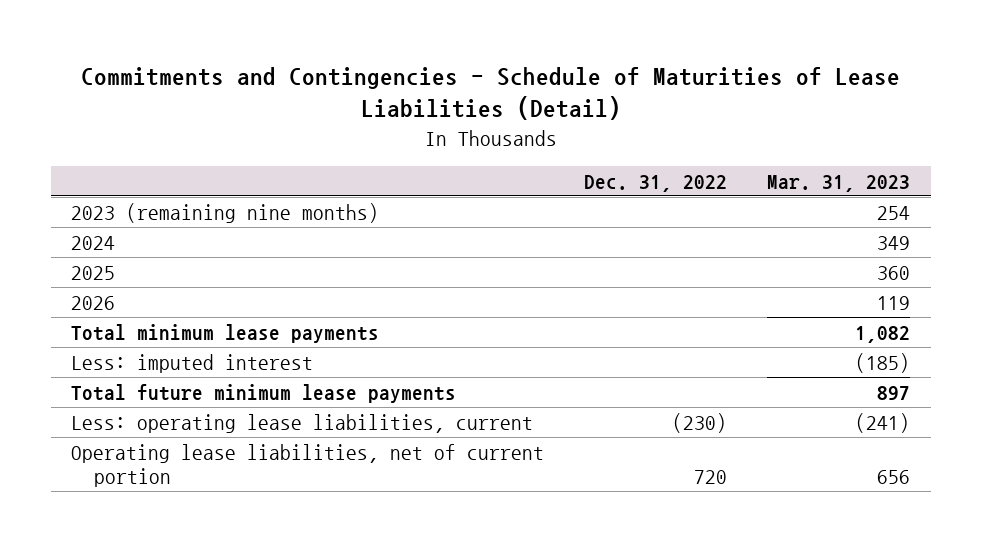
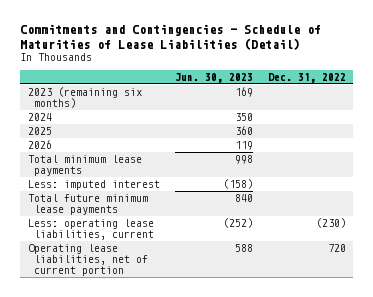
- | Dec. 31, 2022 | Mar. 31, 2023
+ | Jun. 30, 2023 | Dec. 31, 2022
- 2023 (remaining nine months) | | 254
+ 2023 (remaining six months) | 169 |

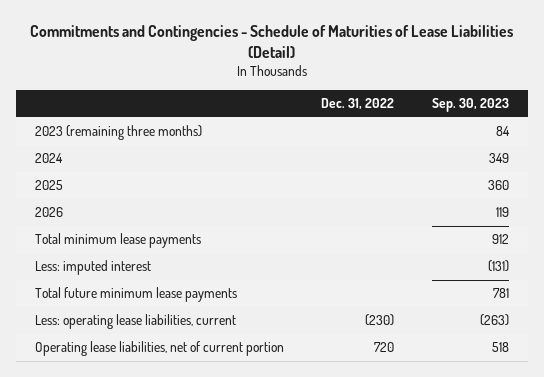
- | Jun. 30, 2023 | Dec. 31, 2022
+ | Dec. 31, 2022 | Sep. 30, 2023
- 2023 (remaining six months) | 169 |
+ 2023 (remaining three months) | | 84

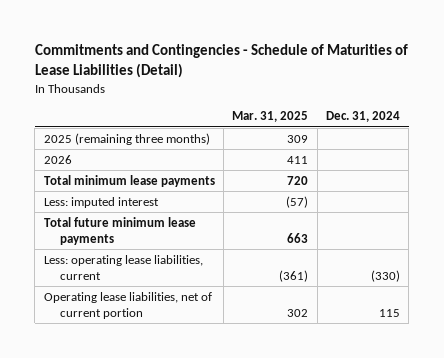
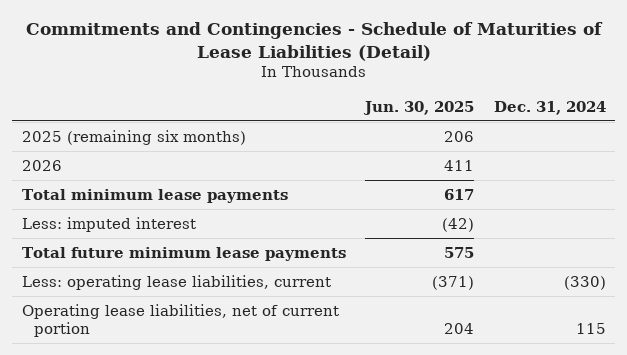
- | Mar. 31, 2025 | Dec. 31, 2024
+ | Jun. 30, 2025 | Dec. 31, 2024
- 2025 (remaining three months) | 309 |
+ 2025 (remaining six months) | 206 |

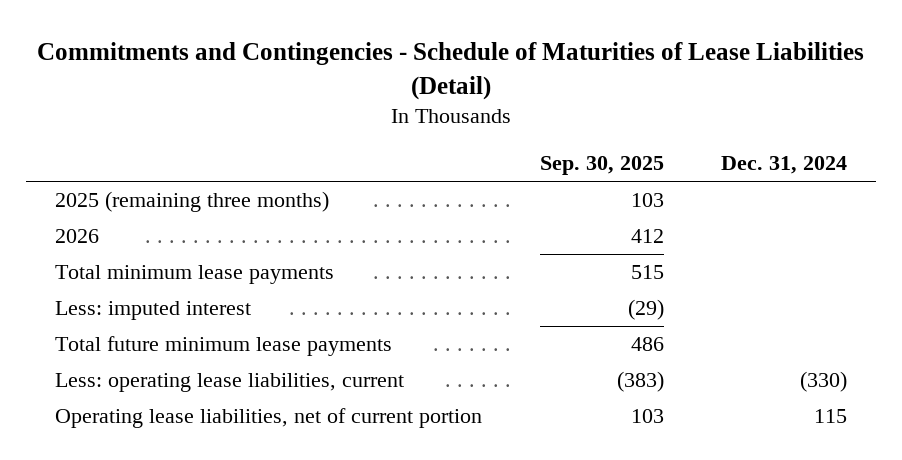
- | Jun. 30, 2025 | Dec. 31, 2024
+ | Sep. 30, 2025 | Dec. 31, 2024
- 2025 (remaining six months) | 206 |
+ 2025 (remaining three months) | 103 |

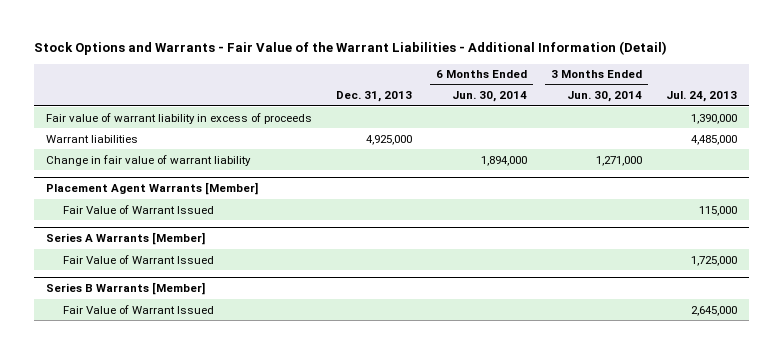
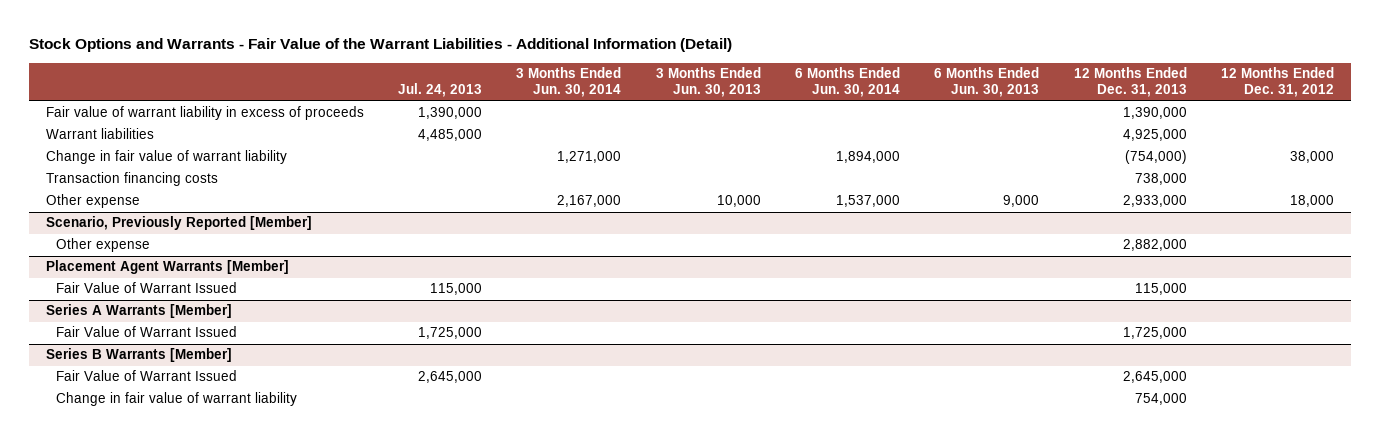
- | Dec. 31, 2013 | 6 Months Ended Jun. 30, 2014 | 3 Months Ended Jun. 30, 2014 | Jul. 24, 2013
+ | Jul. 24, 2013 | 3 Months Ended Jun. 30, 2014 | 3 Months Ended Jun. 30, 2013 | 6 Months Ended Jun. 30, 2014 | 6 Months Ended Jun. 30, 2013 | 12 Months Ended Dec. 31, 2013 | 12 Months Ended Dec. 31, 2012
+ Transaction financing costs | | | | | | 738,000 |
+ Other expense | | 2,167,000 | 10,000 | 1,537,000 | 9,000 | 2,933,000 | 18,000
+ Scenario, Previously Reported [Member]
+ Other expense | | | | | | 2,882,000 |
@ Series B Warrants [Member]
+ Change in fair value of warrant liability | | | | | | 754,000 |

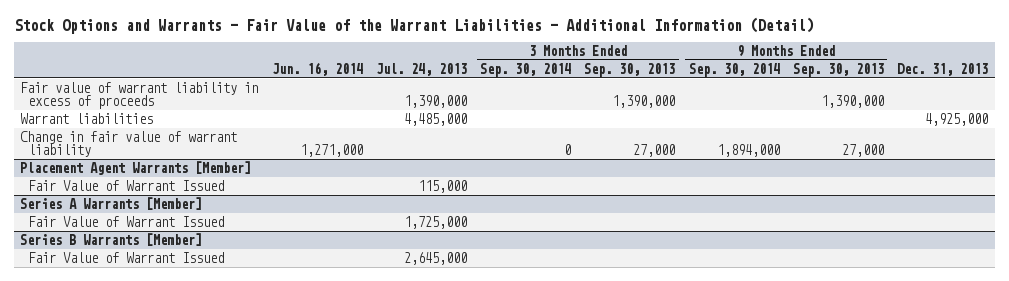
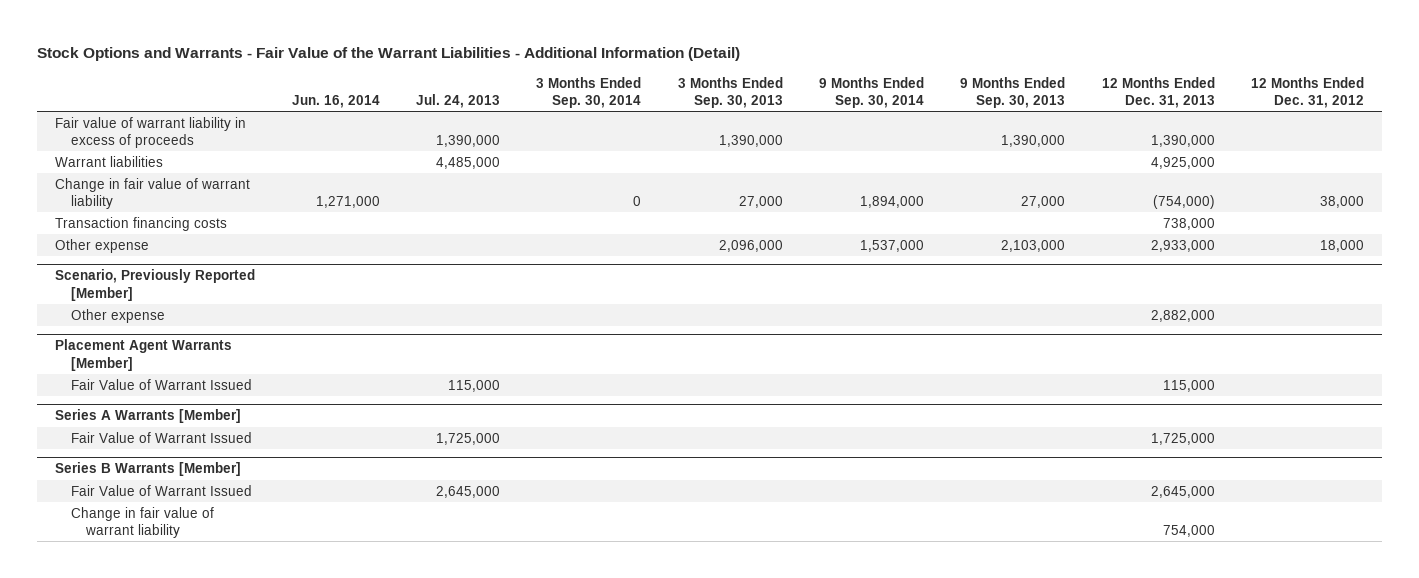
- | Jun. 16, 2014 | Jul. 24, 2013 | 3 Months Ended Sep. 30, 2014 | 3 Months Ended Sep. 30, 2013 | 9 Months Ended Sep. 30, 2014 | 9 Months Ended Sep. 30, 2013 | Dec. 31, 2013
+ | Jun. 16, 2014 | Jul. 24, 2013 | 3 Months Ended Sep. 30, 2014 | 3 Months Ended Sep. 30, 2013 | 9 Months Ended Sep. 30, 2014 | 9 Months Ended Sep. 30, 2013 | 12 Months Ended Dec. 31, 2013 | 12 Months Ended Dec. 31, 2012
+ Transaction financing costs | | | | | | | 738,000 |
+ Other expense | | | | 2,096,000 | 1,537,000 | 2,103,000 | 2,933,000 | 18,000
+ Scenario, Previously Reported [Member]
+ Other expense | | | | | | | 2,882,000 |
@ Series B Warrants [Member]
+ Change in fair value of warrant liability | | | | | | | 754,000 |

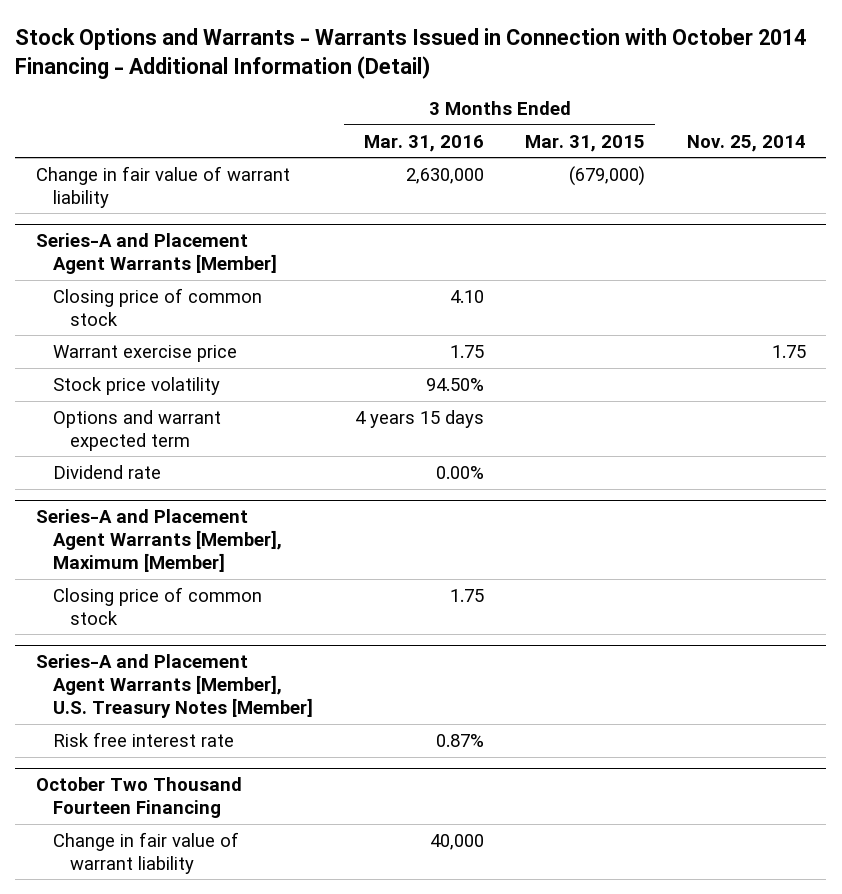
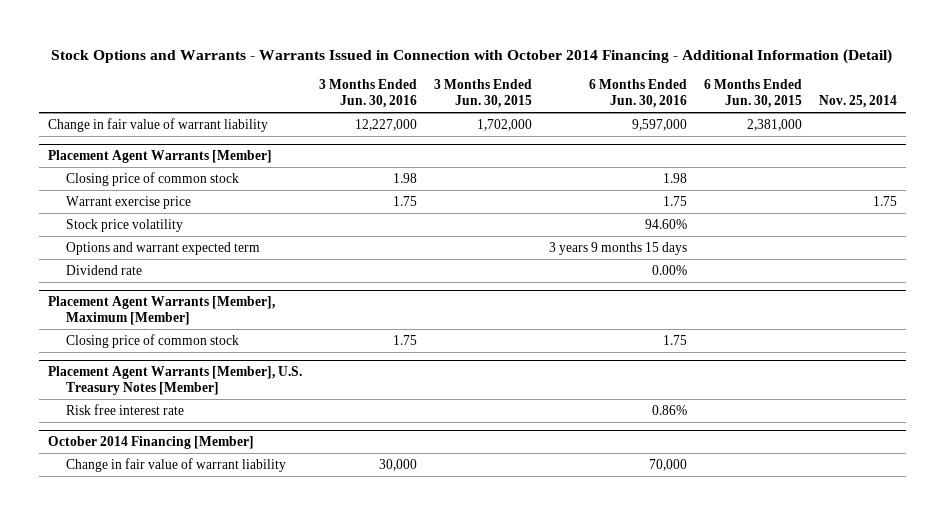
- | 3 Months Ended Mar. 31, 2016 | 3 Months Ended Mar. 31, 2015 | Nov. 25, 2014
+ | 3 Months Ended Jun. 30, 2016 | 3 Months Ended Jun. 30, 2015 | 6 Months Ended Jun. 30, 2016 | 6 Months Ended Jun. 30, 2015 | Nov. 25, 2014
- Series-A and Placement Agent Warrants [Member]
+ Placement Agent Warrants [Member]
- Series-A and Placement Agent Warrants [Member], Maximum [Member]
+ Placement Agent Warrants [Member], Maximum [Member]
- Series-A and Placement Agent Warrants [Member], U.S. Treasury Notes [Member]
+ Placement Agent Warrants [Member], U.S. Treasury Notes [Member]
- October Two Thousand Fourteen Financing
+ October 2014 Financing [Member]

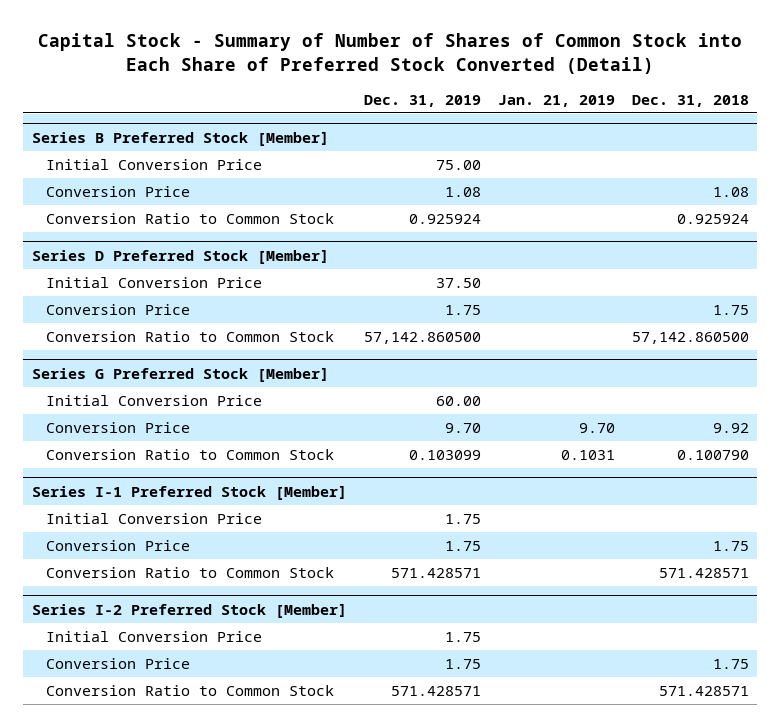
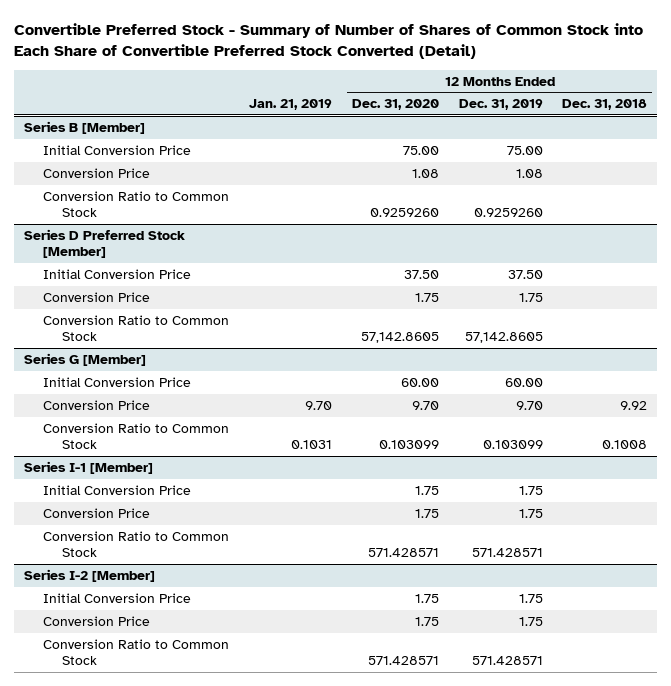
- Capital Stock - Summary of Number of Shares of Common Stock into Each Share of Preferred Stock Converted (Detail)
+ Convertible Preferred Stock - Summary of Number of Shares of Common Stock into Each Share of Convertible Preferred Stock Converted (Detail)
- | Dec. 31, 2019 | Jan. 21, 2019 | Dec. 31, 2018
+ | Jan. 21, 2019 | 12 Months Ended Dec. 31, 2020 | 12 Months Ended Dec. 31, 2019 | 12 Months Ended Dec. 31, 2018
- Series B Preferred Stock [Member]
+ Series B [Member]
- Series G Preferred Stock [Member]
+ Series G [Member]
- Series I-1 Preferred Stock [Member]
+ Series I-1 [Member]
- Series I-2 Preferred Stock [Member]
+ Series I-2 [Member]

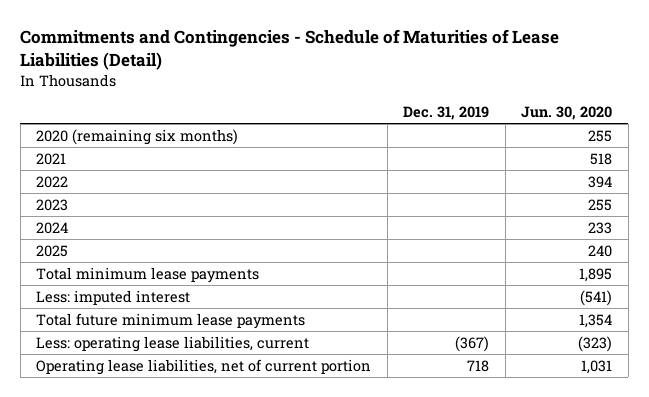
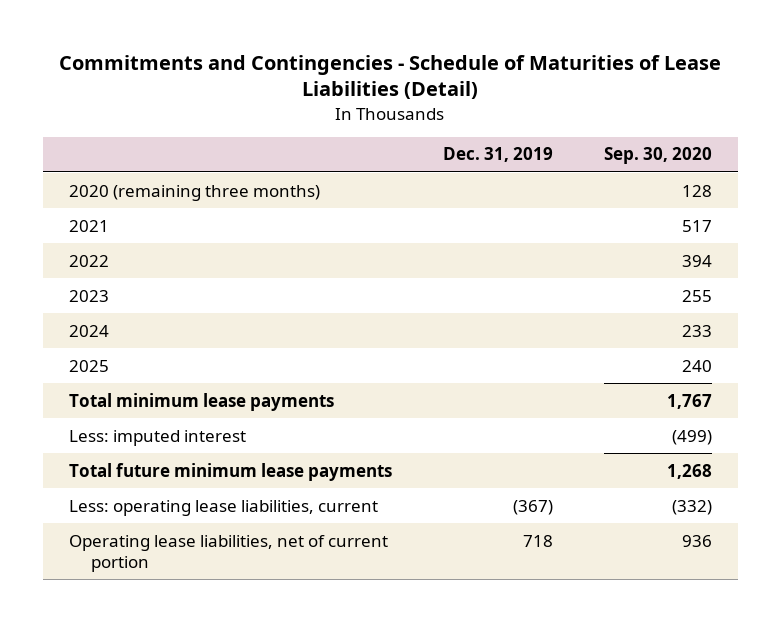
- | Dec. 31, 2019 | Jun. 30, 2020
+ | Dec. 31, 2019 | Sep. 30, 2020
- 2020 (remaining six months) | | 255
+ 2020 (remaining three months) | | 128

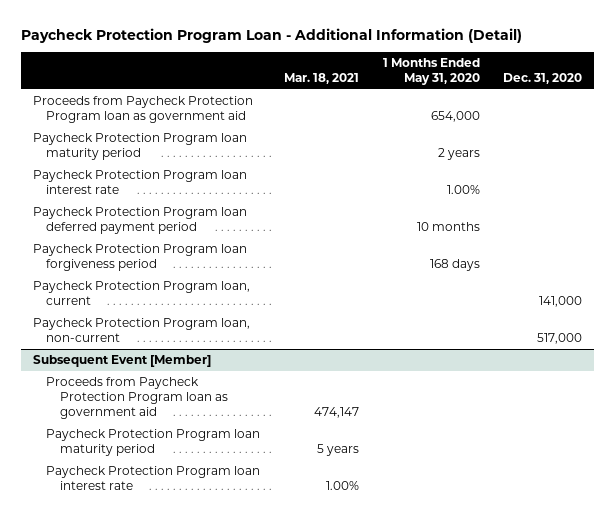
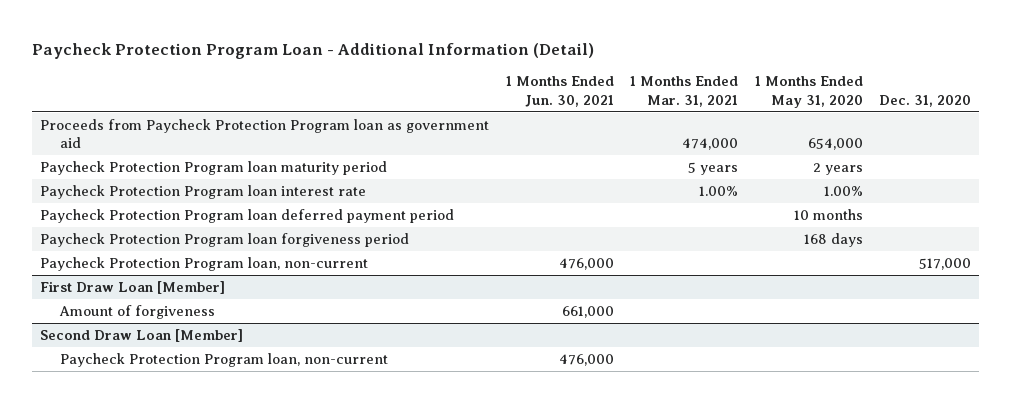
- | Mar. 18, 2021 | 1 Months Ended May 31, 2020 | Dec. 31, 2020
+ | 1 Months Ended Jun. 30, 2021 | 1 Months Ended Mar. 31, 2021 | 1 Months Ended May 31, 2020 | Dec. 31, 2020
- Paycheck Protection Program loan, current | | | 141,000
- Subsequent Event [Member]
- Proceeds from Paycheck Protection Program loan as government aid | 474,147 | |
- Paycheck Protection Program loan maturity period | 5 years | |
- Paycheck Protection Program loan interest rate | 1.00% | |
+ First Draw Loan [Member]
+ Amount of forgiveness | 661,000 | | |
+ Second Draw Loan [Member]
+ Paycheck Protection Program loan, non-current | 476,000 | | |

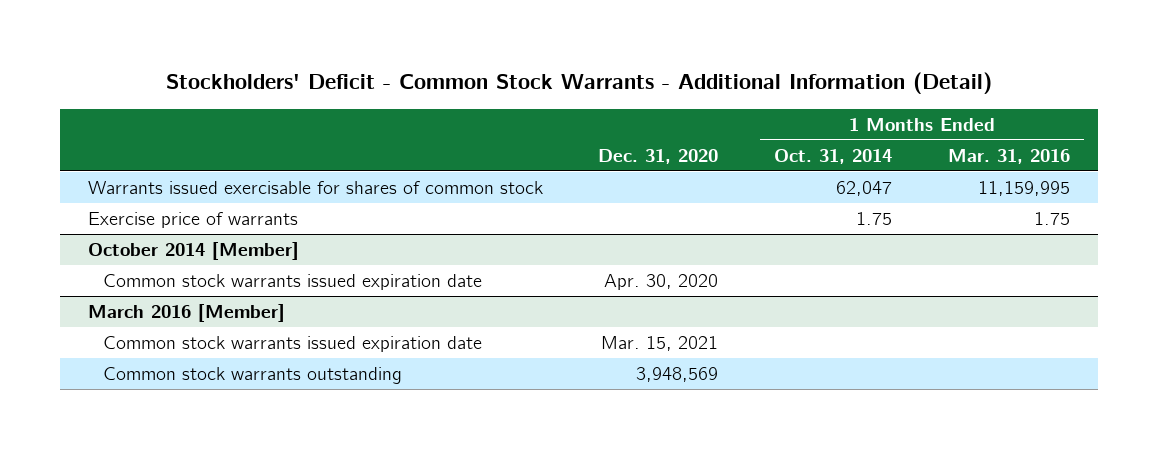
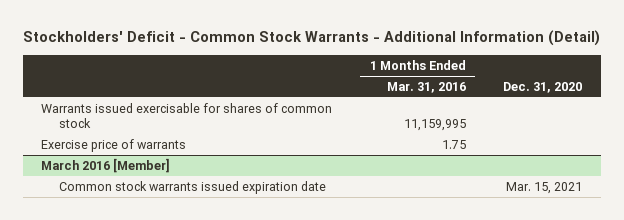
- | Dec. 31, 2020 | 1 Months Ended Oct. 31, 2014 | 1 Months Ended Mar. 31, 2016
+ | 1 Months Ended Mar. 31, 2016 | Dec. 31, 2020
- October 2014 [Member]
- Common stock warrants issued expiration date | Apr. 30, 2020 | |
@ March 2016 [Member]
- Common stock warrants outstanding | 3,948,569 | |

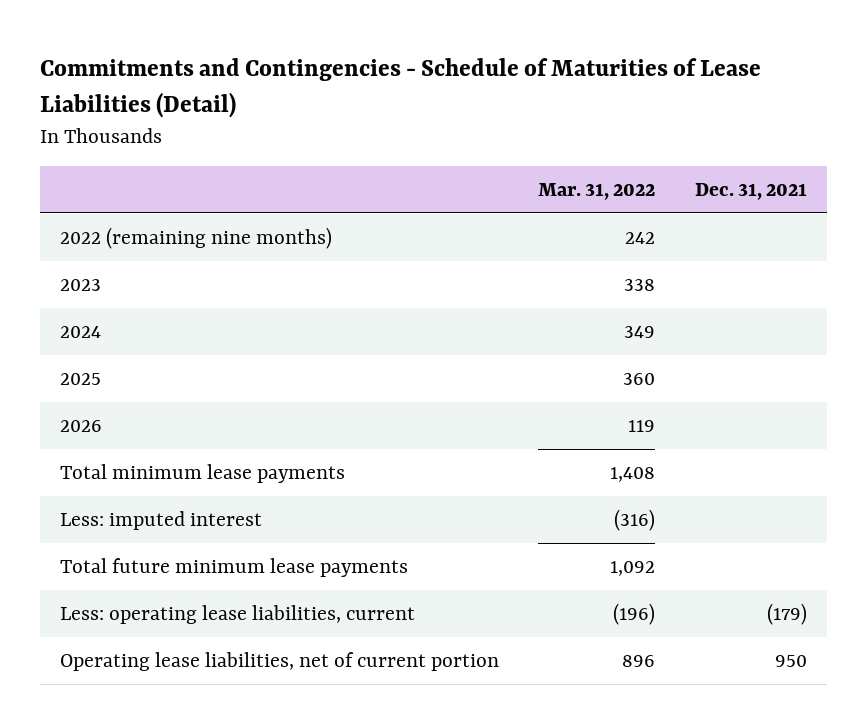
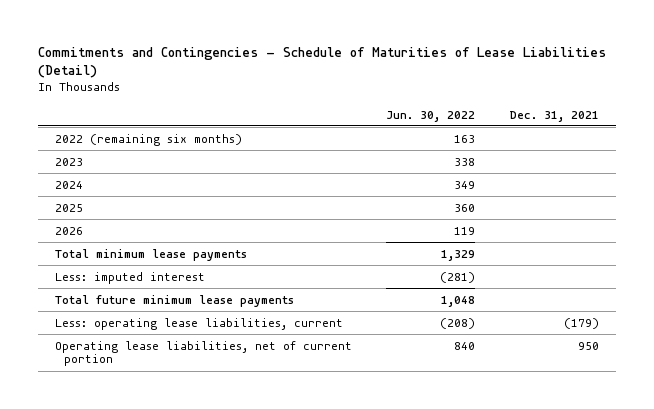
- | Mar. 31, 2022 | Dec. 31, 2021
+ | Jun. 30, 2022 | Dec. 31, 2021
- 2022 (remaining nine months) | 242 |
+ 2022 (remaining six months) | 163 |

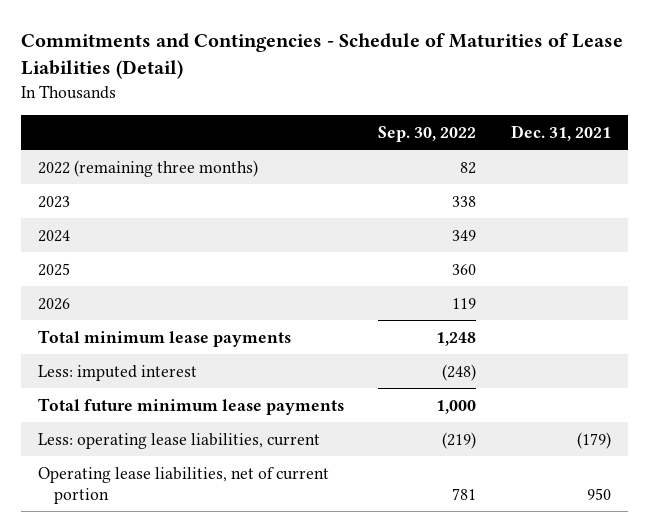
- | Jun. 30, 2022 | Dec. 31, 2021
+ | Sep. 30, 2022 | Dec. 31, 2021
- 2022 (remaining six months) | 163 |
+ 2022 (remaining three months) | 82 |

